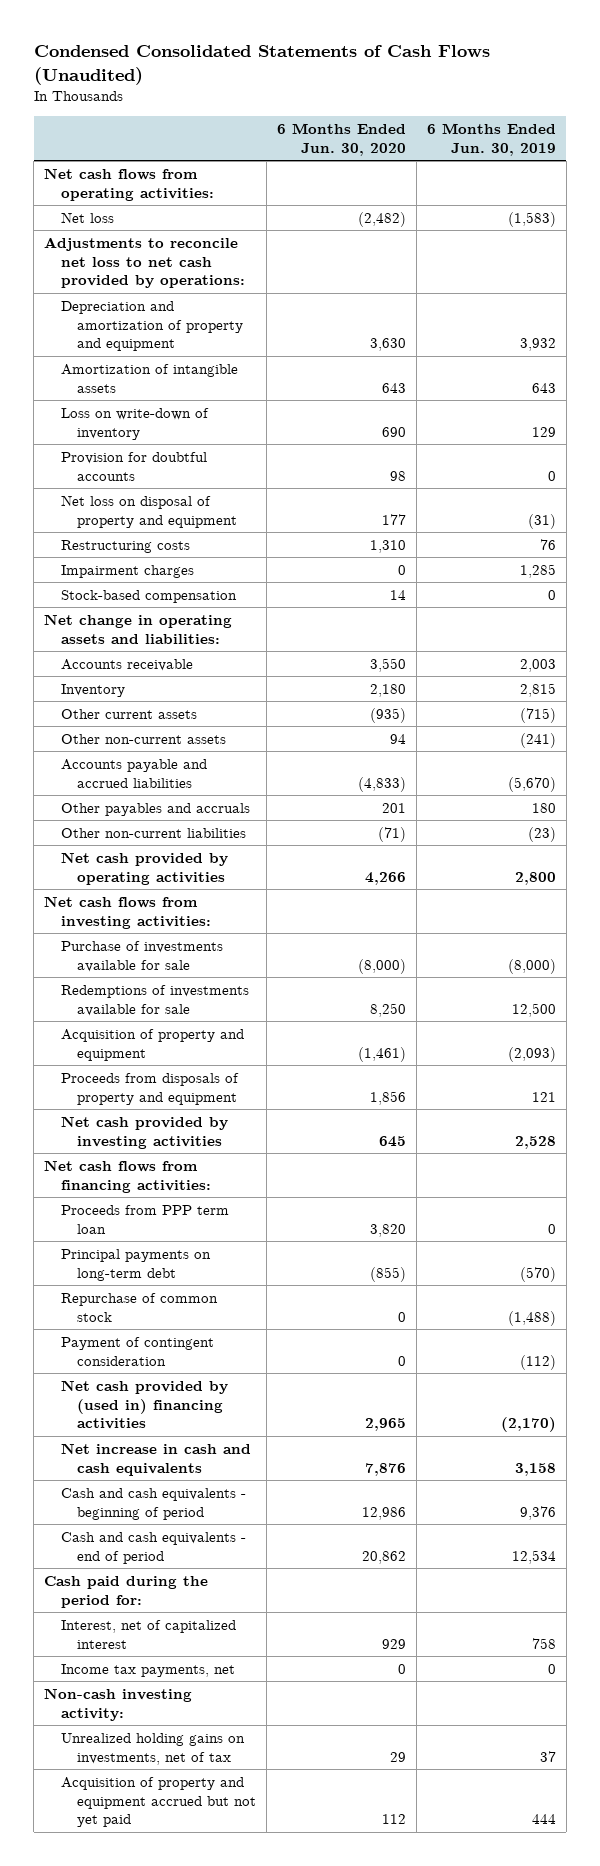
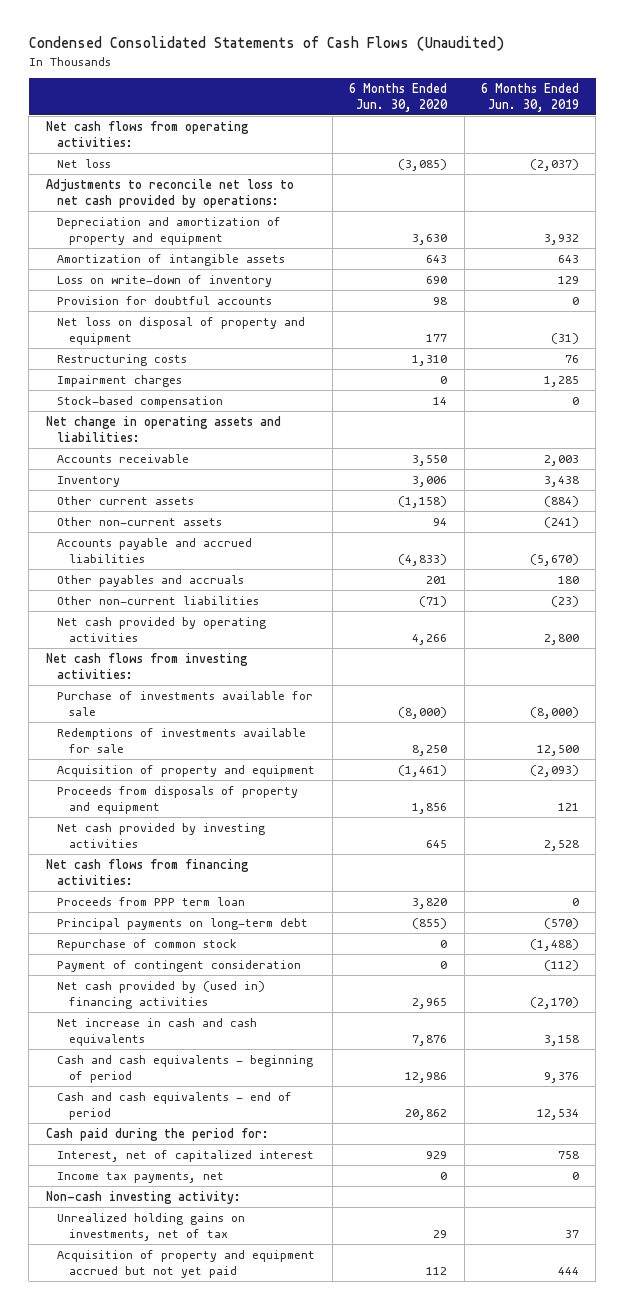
- Net loss | (2,482) | (1,583)
+ Net loss | (3,085) | (2,037)
- Inventory | 2,180 | 2,815
- Other current assets | (935) | (715)
+ Inventory | 3,006 | 3,438
+ Other current assets | (1,158) | (884)

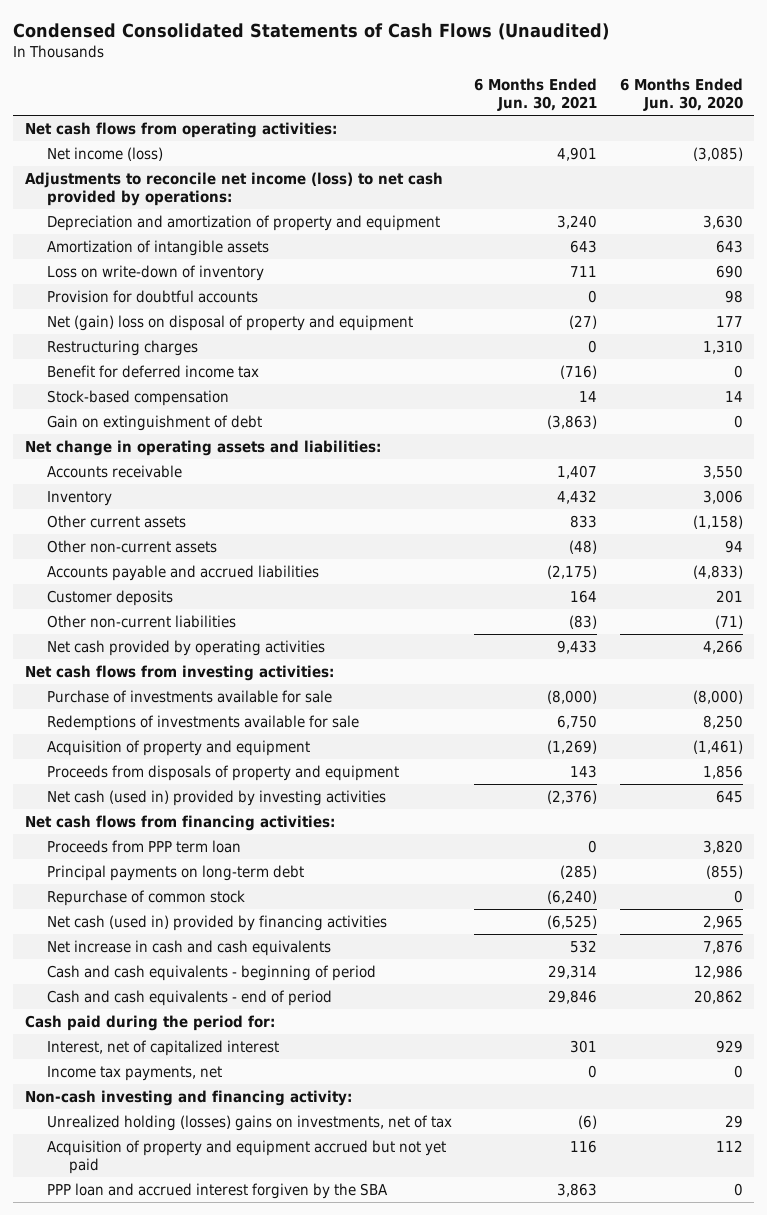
- | 6 Months Ended Jun. 30, 2020 | 6 Months Ended Jun. 30, 2019
+ | 6 Months Ended Jun. 30, 2021 | 6 Months Ended Jun. 30, 2020
- Net loss | (3,085) | (2,037)
- Adjustments to reconcile net loss to net cash provided by operations:
+ Net income (loss) | 4,901 | (3,085)
+ Adjustments to reconcile net income (loss) to net cash provided by operations:
- Net loss on disposal of property and equipment | 177 | (31)
- Restructuring costs | 1,310 | 76
- Impairment charges | 0 | 1,285
+ Net (gain) loss on disposal of property and equipment | (27) | 177
+ Restructuring charges | 0 | 1,310
+ Benefit for deferred income tax | (716) | 0
+ Gain on extinguishment of debt | (3,863) | 0
- Other payables and accruals | 201 | 180
+ Customer deposits | 164 | 201
- Net cash provided by investing activities | 645 | 2,528
+ Net cash (used in) provided by investing activities | (2,376) | 645
- Payment of contingent consideration | 0 | (112)
- Net cash provided by (used in) financing activities | 2,965 | (2,170)
+ Net cash (used in) provided by financing activities | (6,525) | 2,965
- Non-cash investing activity:
- Unrealized holding gains on investments, net of tax | 29 | 37
+ Non-cash investing and financing activity:
+ Unrealized holding (losses) gains on investments, net of tax | (6) | 29
+ PPP loan and accrued interest forgiven by the SBA | 3,863 | 0

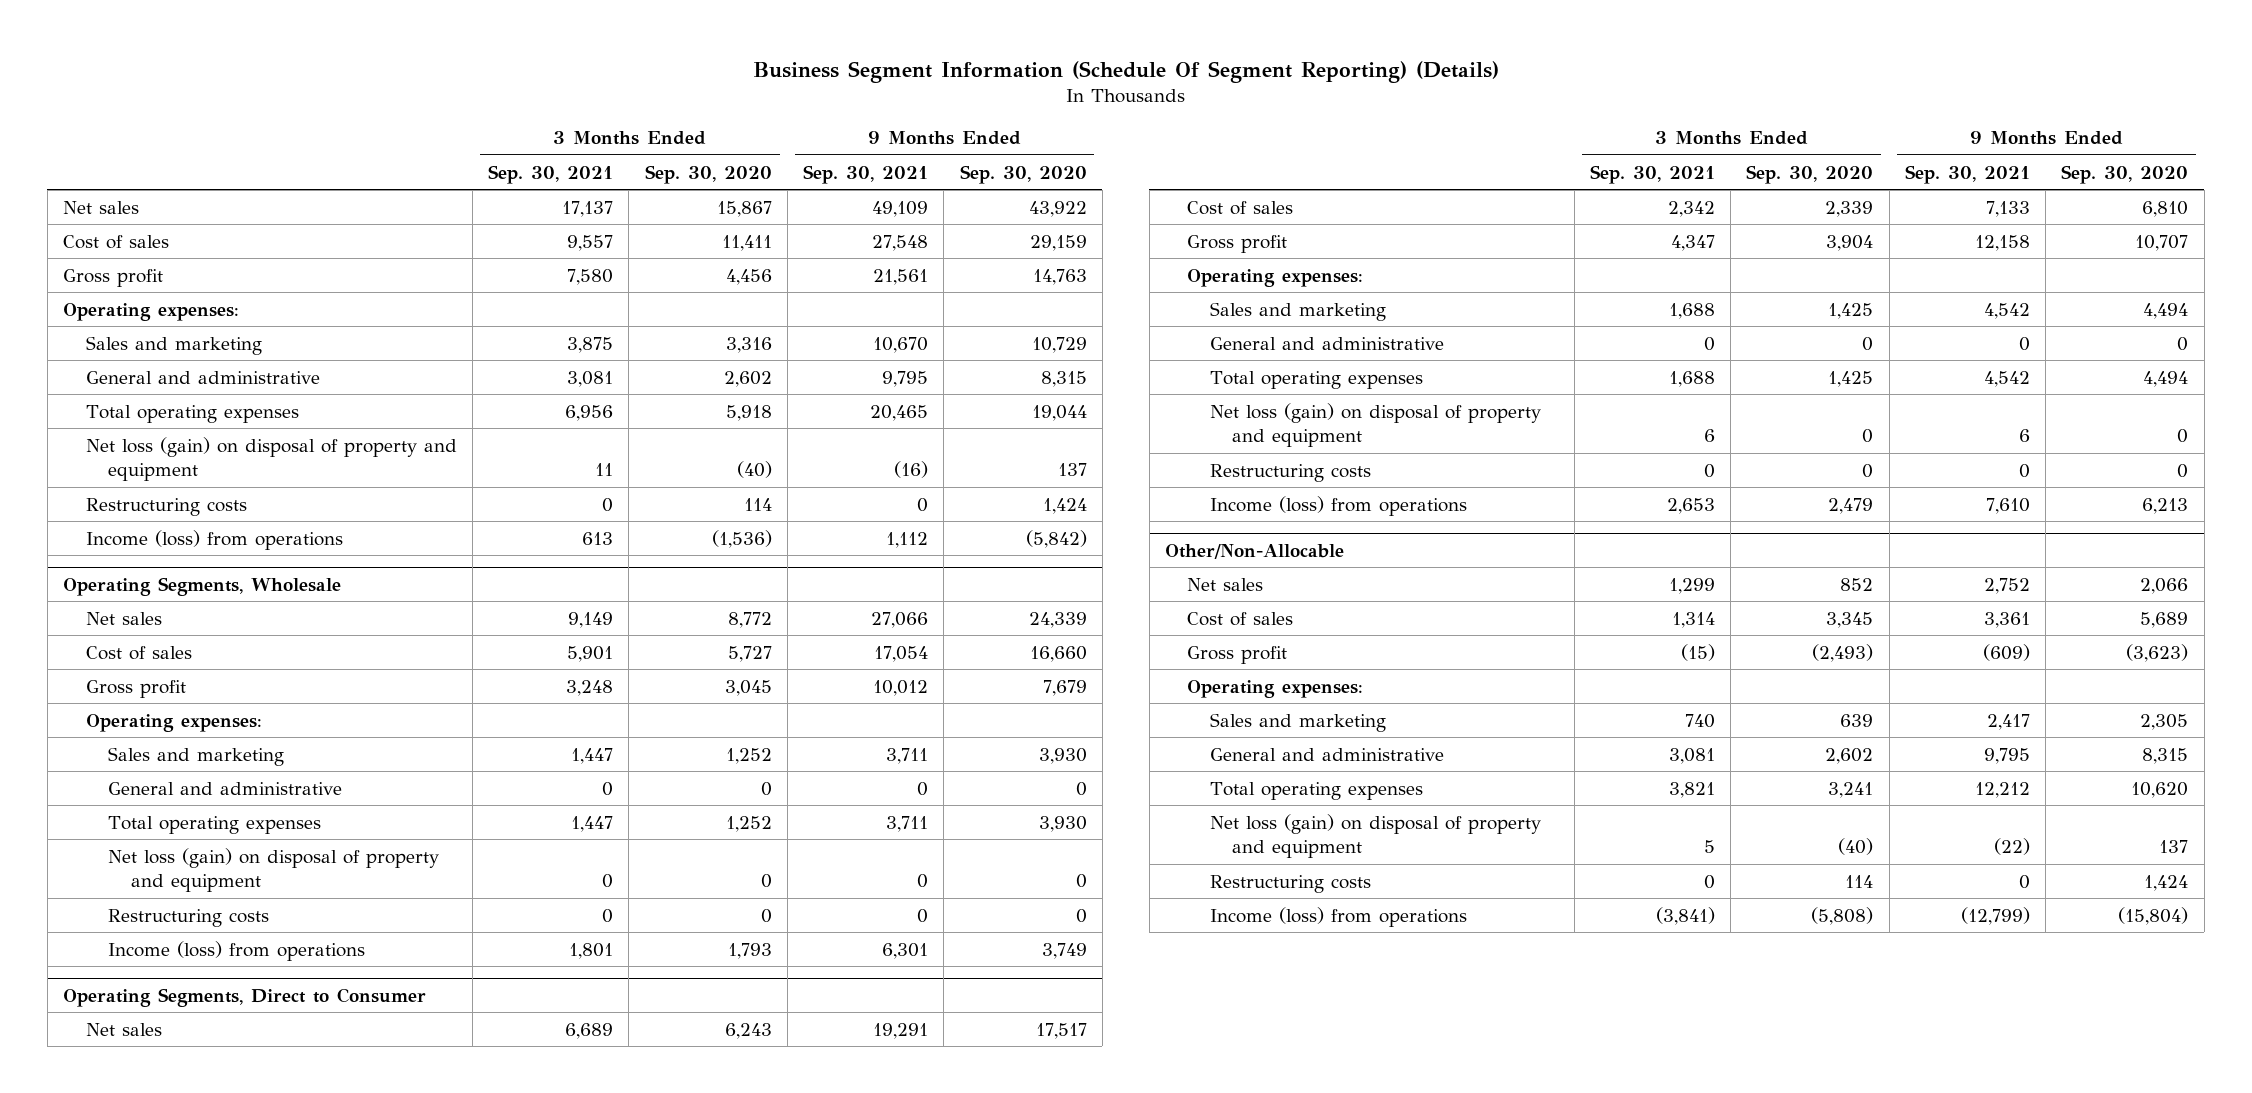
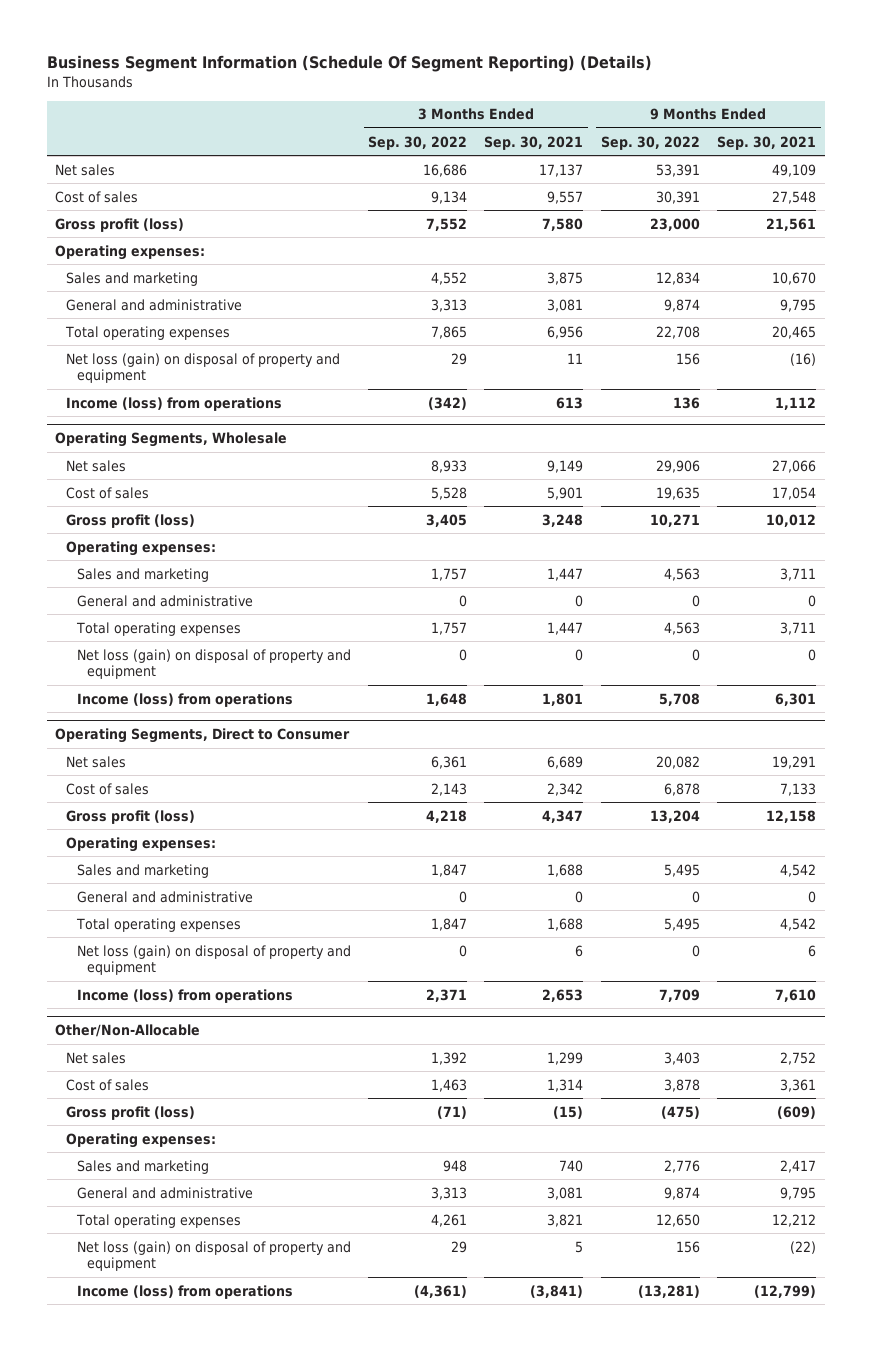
- | 3 Months Ended Sep. 30, 2021 | 3 Months Ended Sep. 30, 2020 | 9 Months Ended Sep. 30, 2021 | 9 Months Ended Sep. 30, 2020
+ | 3 Months Ended Sep. 30, 2022 | 3 Months Ended Sep. 30, 2021 | 9 Months Ended Sep. 30, 2022 | 9 Months Ended Sep. 30, 2021
- Gross profit | 7,580 | 4,456 | 21,561 | 14,763
+ Gross profit (loss) | 7,552 | 7,580 | 23,000 | 21,561
- Restructuring costs | 0 | 114 | 0 | 1,424
@ Operating Segments, Wholesale
- Gross profit | 3,248 | 3,045 | 10,012 | 7,679
+ Gross profit (loss) | 3,405 | 3,248 | 10,271 | 10,012
- Restructuring costs | 0 | 0 | 0 | 0
@ Operating Segments, Direct to Consumer
- Gross profit | 4,347 | 3,904 | 12,158 | 10,707
+ Gross profit (loss) | 4,218 | 4,347 | 13,204 | 12,158
- Restructuring costs | 0 | 0 | 0 | 0
@ Other/Non-Allocable
- Gross profit | (15) | (2,493) | (609) | (3,623)
+ Gross profit (loss) | (71) | (15) | (475) | (609)
- Restructuring costs | 0 | 114 | 0 | 1,424

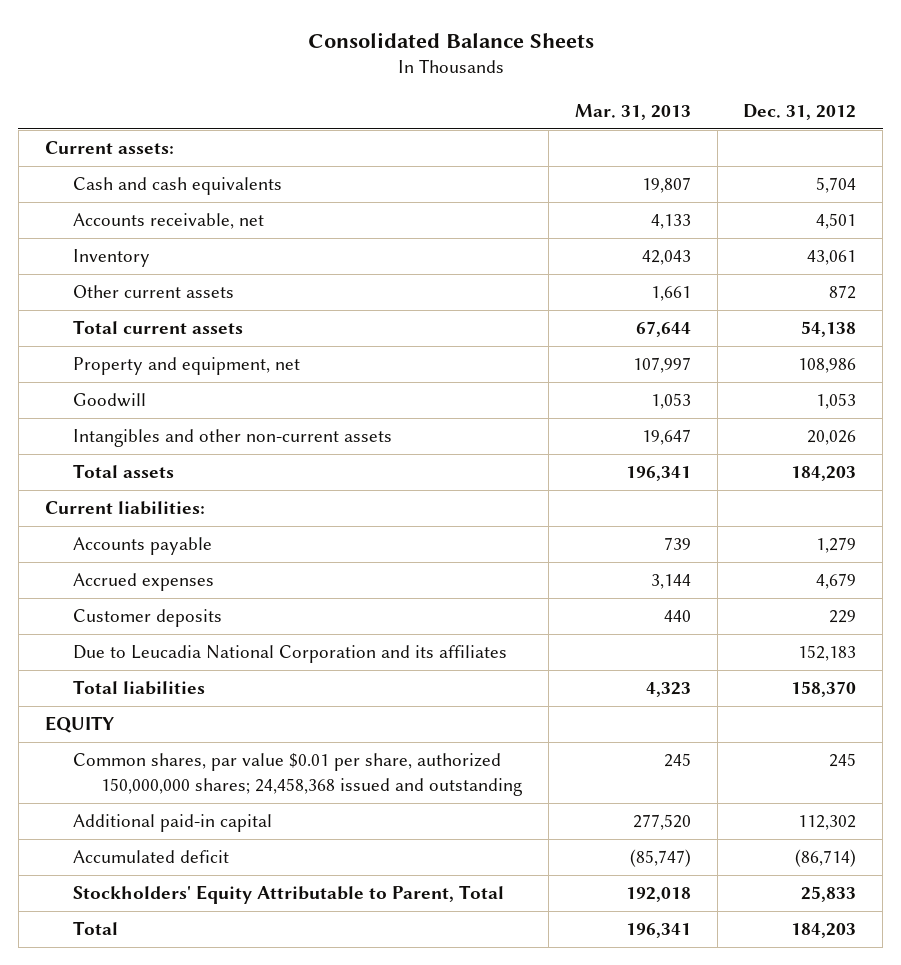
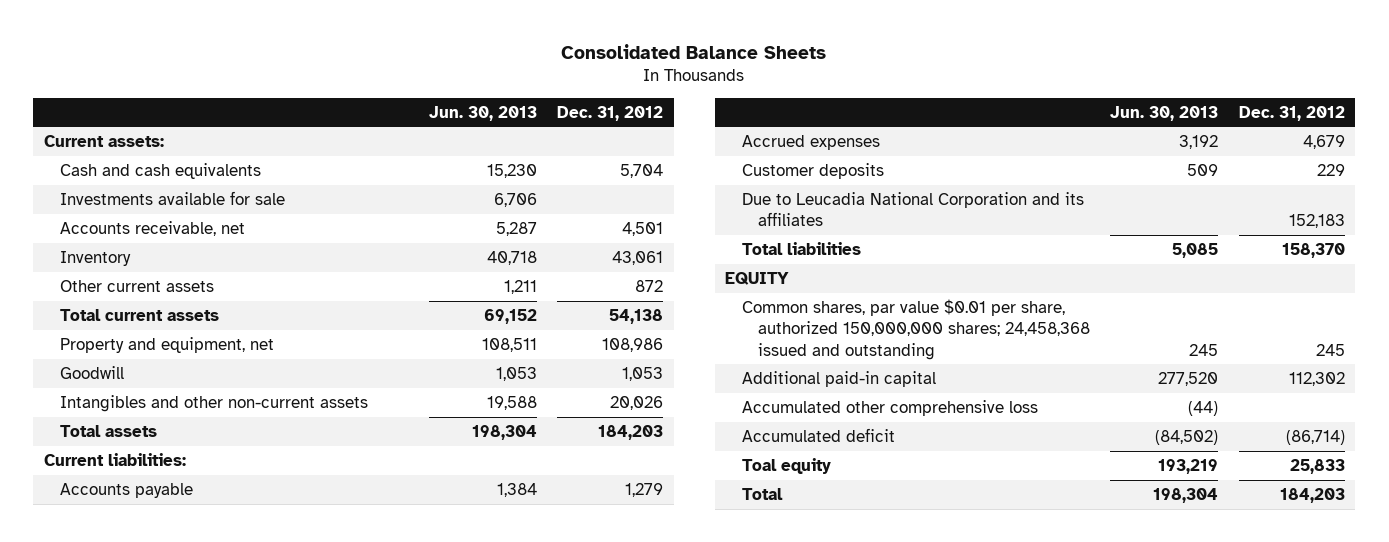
- | Mar. 31, 2013 | Dec. 31, 2012
+ | Jun. 30, 2013 | Dec. 31, 2012
+ Investments available for sale | 6,706 |
+ Accumulated other comprehensive loss | (44) |
- Stockholders' Equity Attributable to Parent, Total | 192,018 | 25,833
+ Toal equity | 193,219 | 25,833

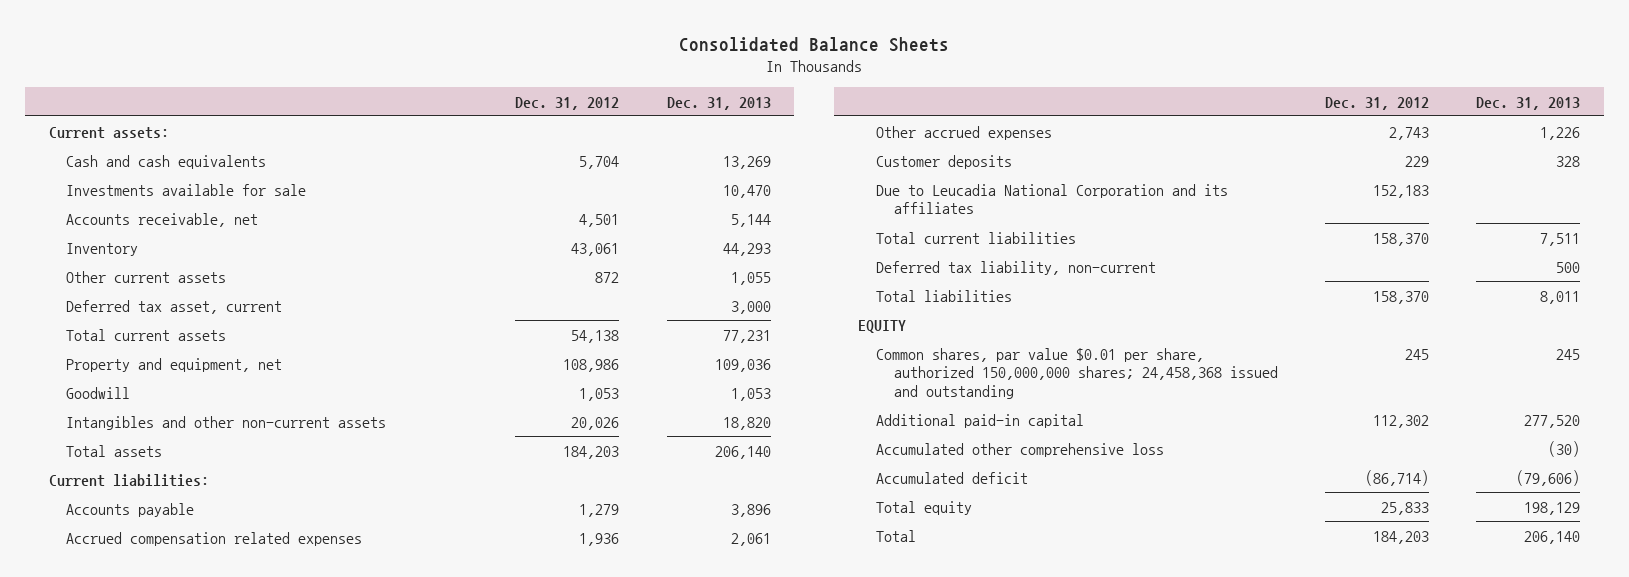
- | Jun. 30, 2013 | Dec. 31, 2012
+ | Dec. 31, 2012 | Dec. 31, 2013
+ Deferred tax asset, current | | 3,000
- Accrued expenses | 3,192 | 4,679
+ Accrued compensation related expenses | 1,936 | 2,061
+ Other accrued expenses | 2,743 | 1,226
+ Total current liabilities | 158,370 | 7,511
+ Deferred tax liability, non-current | | 500
- Toal equity | 193,219 | 25,833
+ Total equity | 25,833 | 198,129

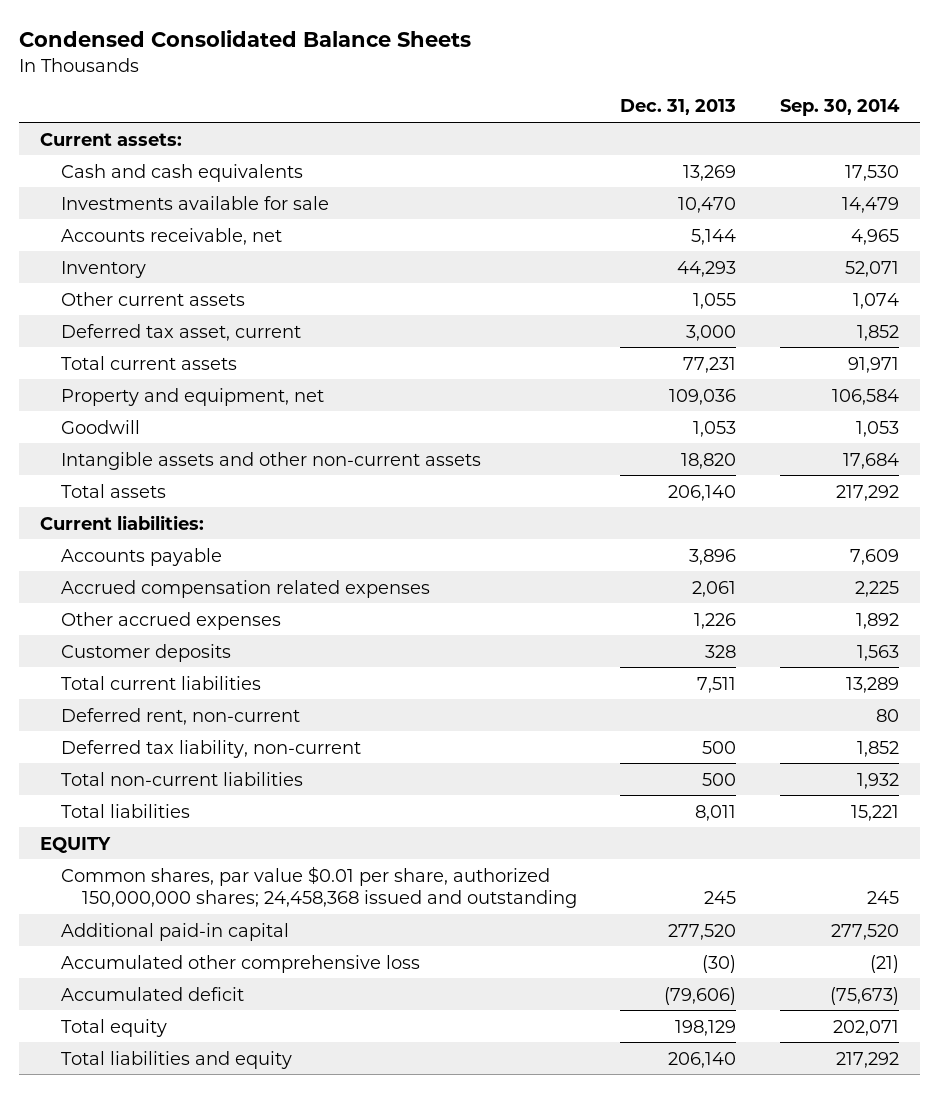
- Consolidated Balance Sheets
+ Condensed Consolidated Balance Sheets
- | Dec. 31, 2012 | Dec. 31, 2013
+ | Dec. 31, 2013 | Sep. 30, 2014
- Intangibles and other non-current assets | 20,026 | 18,820
+ Intangible assets and other non-current assets | 18,820 | 17,684
- Due to Leucadia National Corporation and its affiliates | 152,183 |
+ Deferred rent, non-current | | 80
+ Total non-current liabilities | 500 | 1,932
- Total | 184,203 | 206,140
+ Total liabilities and equity | 206,140 | 217,292

